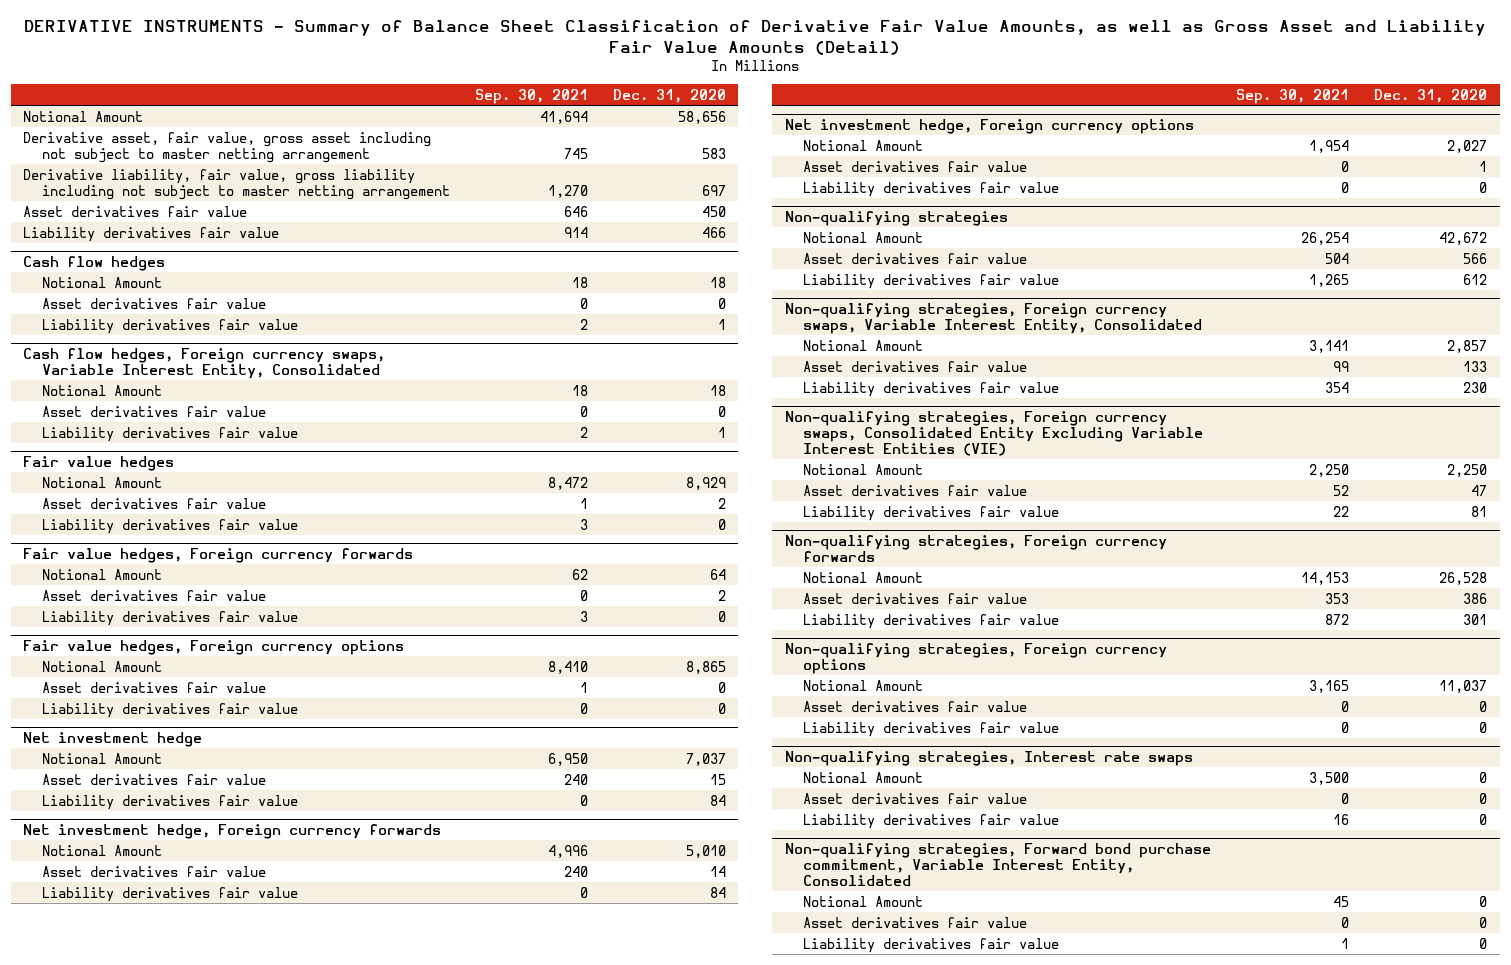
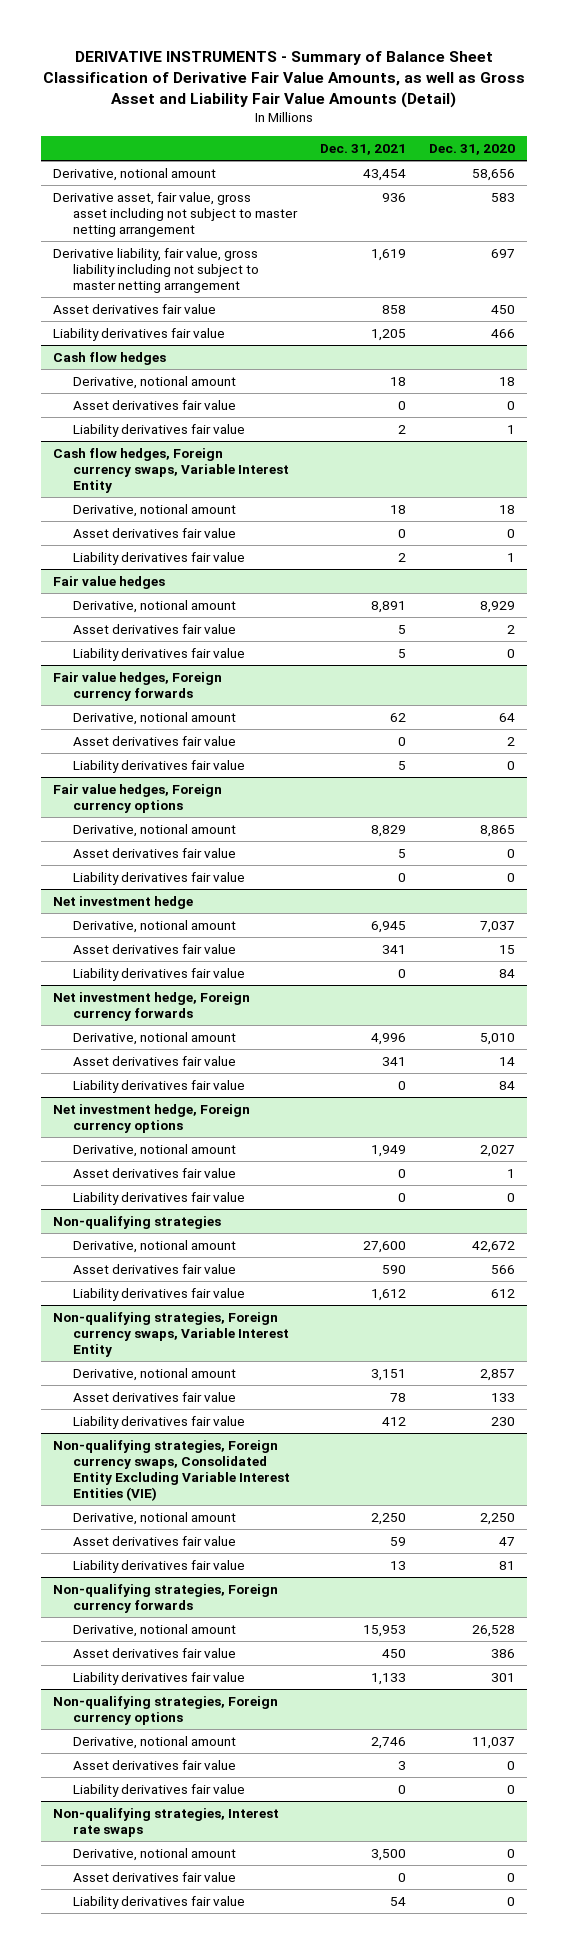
- | Sep. 30, 2021 | Dec. 31, 2020
+ | Dec. 31, 2021 | Dec. 31, 2020
- Notional Amount | 41,694 | 58,656
+ Derivative, notional amount | 43,454 | 58,656
@ Cash flow hedges
- Notional Amount | 18 | 18
+ Derivative, notional amount | 18 | 18
- Cash flow hedges, Foreign currency swaps, Variable Interest Entity, Consolidated
- Notional Amount | 18 | 18
+ Cash flow hedges, Foreign currency swaps, Variable Interest Entity
+ Derivative, notional amount | 18 | 18
@ Fair value hedges
- Notional Amount | 8,472 | 8,929
+ Derivative, notional amount | 8,891 | 8,929
@ Fair value hedges, Foreign currency forwards
- Notional Amount | 62 | 64
+ Derivative, notional amount | 62 | 64
@ Fair value hedges, Foreign currency options
- Notional Amount | 8,410 | 8,865
+ Derivative, notional amount | 8,829 | 8,865
@ Net investment hedge
- Notional Amount | 6,950 | 7,037
+ Derivative, notional amount | 6,945 | 7,037
@ Net investment hedge, Foreign currency forwards
- Notional Amount | 4,996 | 5,010
+ Derivative, notional amount | 4,996 | 5,010
@ Net investment hedge, Foreign currency options
- Notional Amount | 1,954 | 2,027
+ Derivative, notional amount | 1,949 | 2,027
@ Non-qualifying strategies
- Notional Amount | 26,254 | 42,672
+ Derivative, notional amount | 27,600 | 42,672
- Non-qualifying strategies, Foreign currency swaps, Variable Interest Entity, Consolidated
- Notional Amount | 3,141 | 2,857
+ Non-qualifying strategies, Foreign currency swaps, Variable Interest Entity
+ Derivative, notional amount | 3,151 | 2,857
@ Non-qualifying strategies, Foreign currency swaps, Consolidated Entity Excluding Variable Interest Entities (VIE)
- Notional Amount | 2,250 | 2,250
+ Derivative, notional amount | 2,250 | 2,250
@ Non-qualifying strategies, Foreign currency forwards
- Notional Amount | 14,153 | 26,528
+ Derivative, notional amount | 15,953 | 26,528
@ Non-qualifying strategies, Foreign currency options
- Notional Amount | 3,165 | 11,037
+ Derivative, notional amount | 2,746 | 11,037
@ Non-qualifying strategies, Interest rate swaps
- Notional Amount | 3,500 | 0
- Asset derivatives fair value | 0 | 0
- Liability derivatives fair value | 16 | 0
- Non-qualifying strategies, Forward bond purchase commitment, Variable Interest Entity, Consolidated
- Notional Amount | 45 | 0
@ Non-qualifying strategies, Interest rate swaps
+ Derivative, notional amount | 3,500 | 0

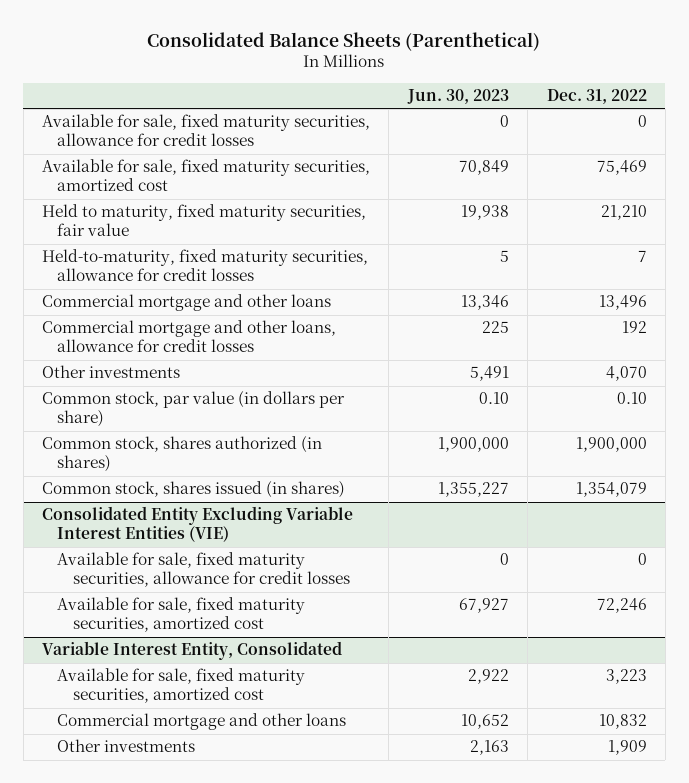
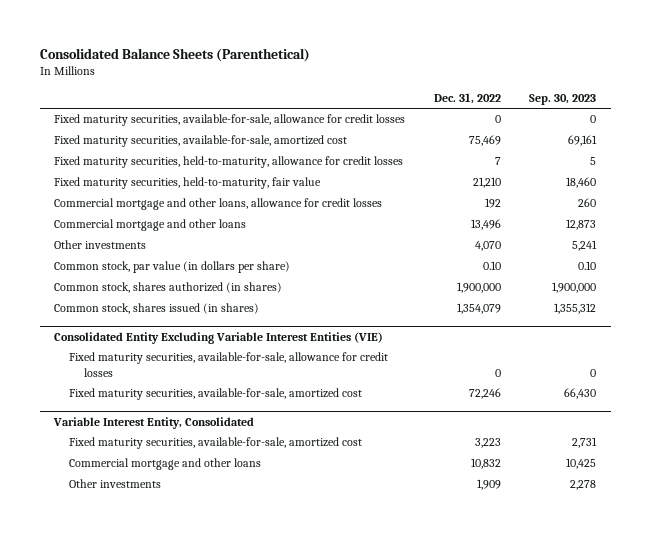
- | Jun. 30, 2023 | Dec. 31, 2022
+ | Dec. 31, 2022 | Sep. 30, 2023
- Available for sale, fixed maturity securities, allowance for credit losses | 0 | 0
- Available for sale, fixed maturity securities, amortized cost | 70,849 | 75,469
- Held to maturity, fixed maturity securities, fair value | 19,938 | 21,210
- Held-to-maturity, fixed maturity securities, allowance for credit losses | 5 | 7
+ Fixed maturity securities, available-for-sale, allowance for credit losses | 0 | 0
+ Fixed maturity securities, available-for-sale, amortized cost | 75,469 | 69,161
+ Fixed maturity securities, held-to-maturity, allowance for credit losses | 7 | 5
+ Fixed maturity securities, held-to-maturity, fair value | 21,210 | 18,460
moved down: Commercial mortgage and other loans | 13,496 | 12,873
@ Consolidated Entity Excluding Variable Interest Entities (VIE)
- Available for sale, fixed maturity securities, allowance for credit losses | 0 | 0
- Available for sale, fixed maturity securities, amortized cost | 67,927 | 72,246
+ Fixed maturity securities, available-for-sale, allowance for credit losses | 0 | 0
+ Fixed maturity securities, available-for-sale, amortized cost | 72,246 | 66,430
@ Variable Interest Entity, Consolidated
- Available for sale, fixed maturity securities, amortized cost | 2,922 | 3,223
+ Fixed maturity securities, available-for-sale, amortized cost | 3,223 | 2,731

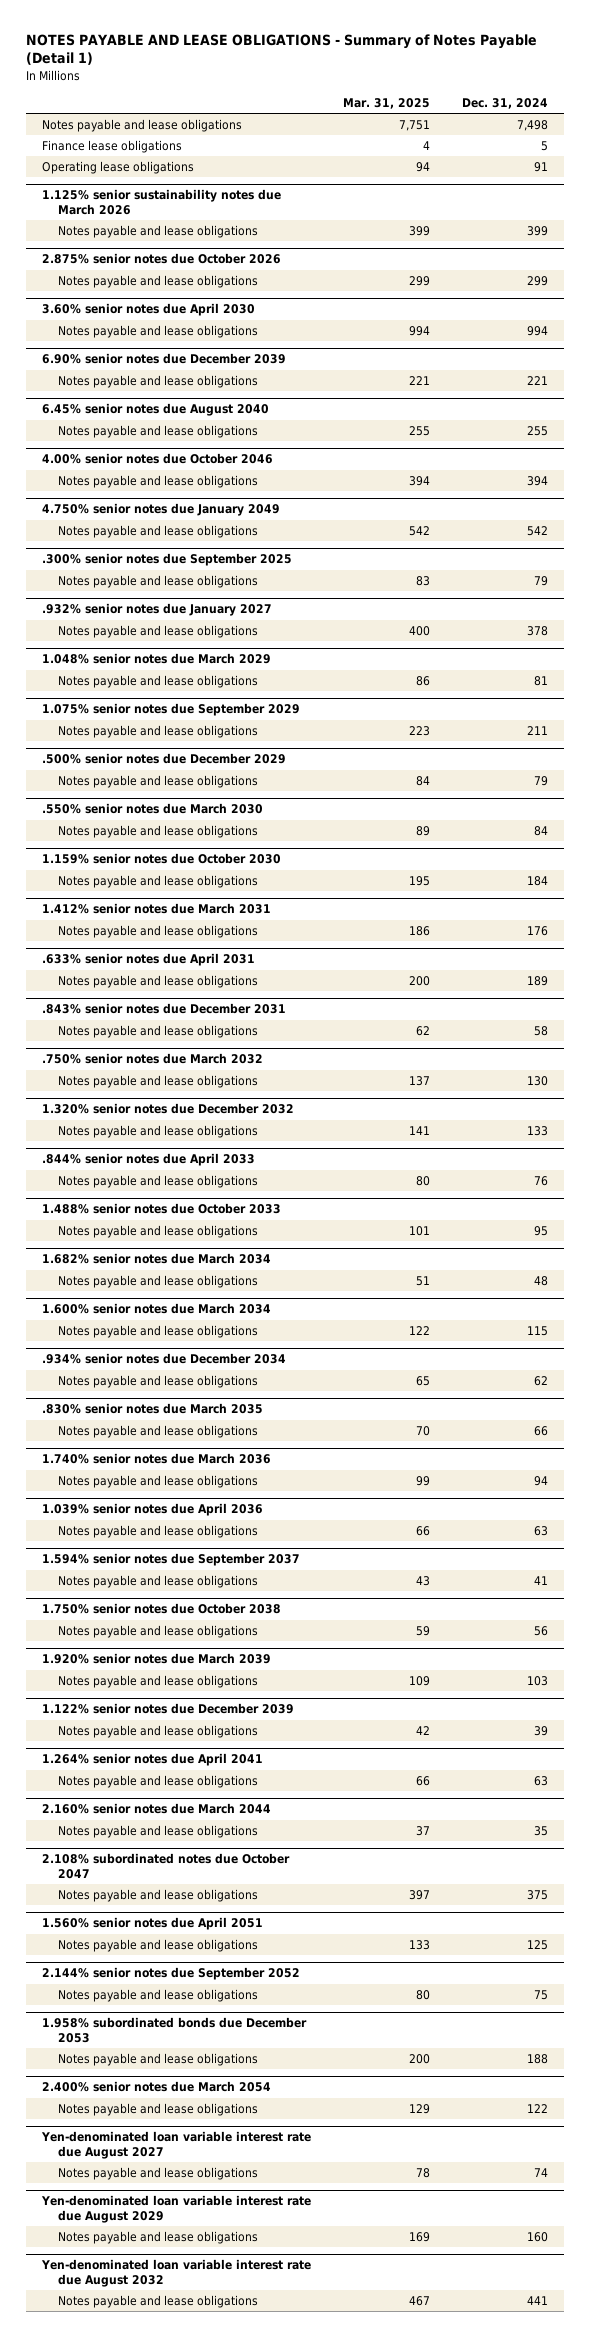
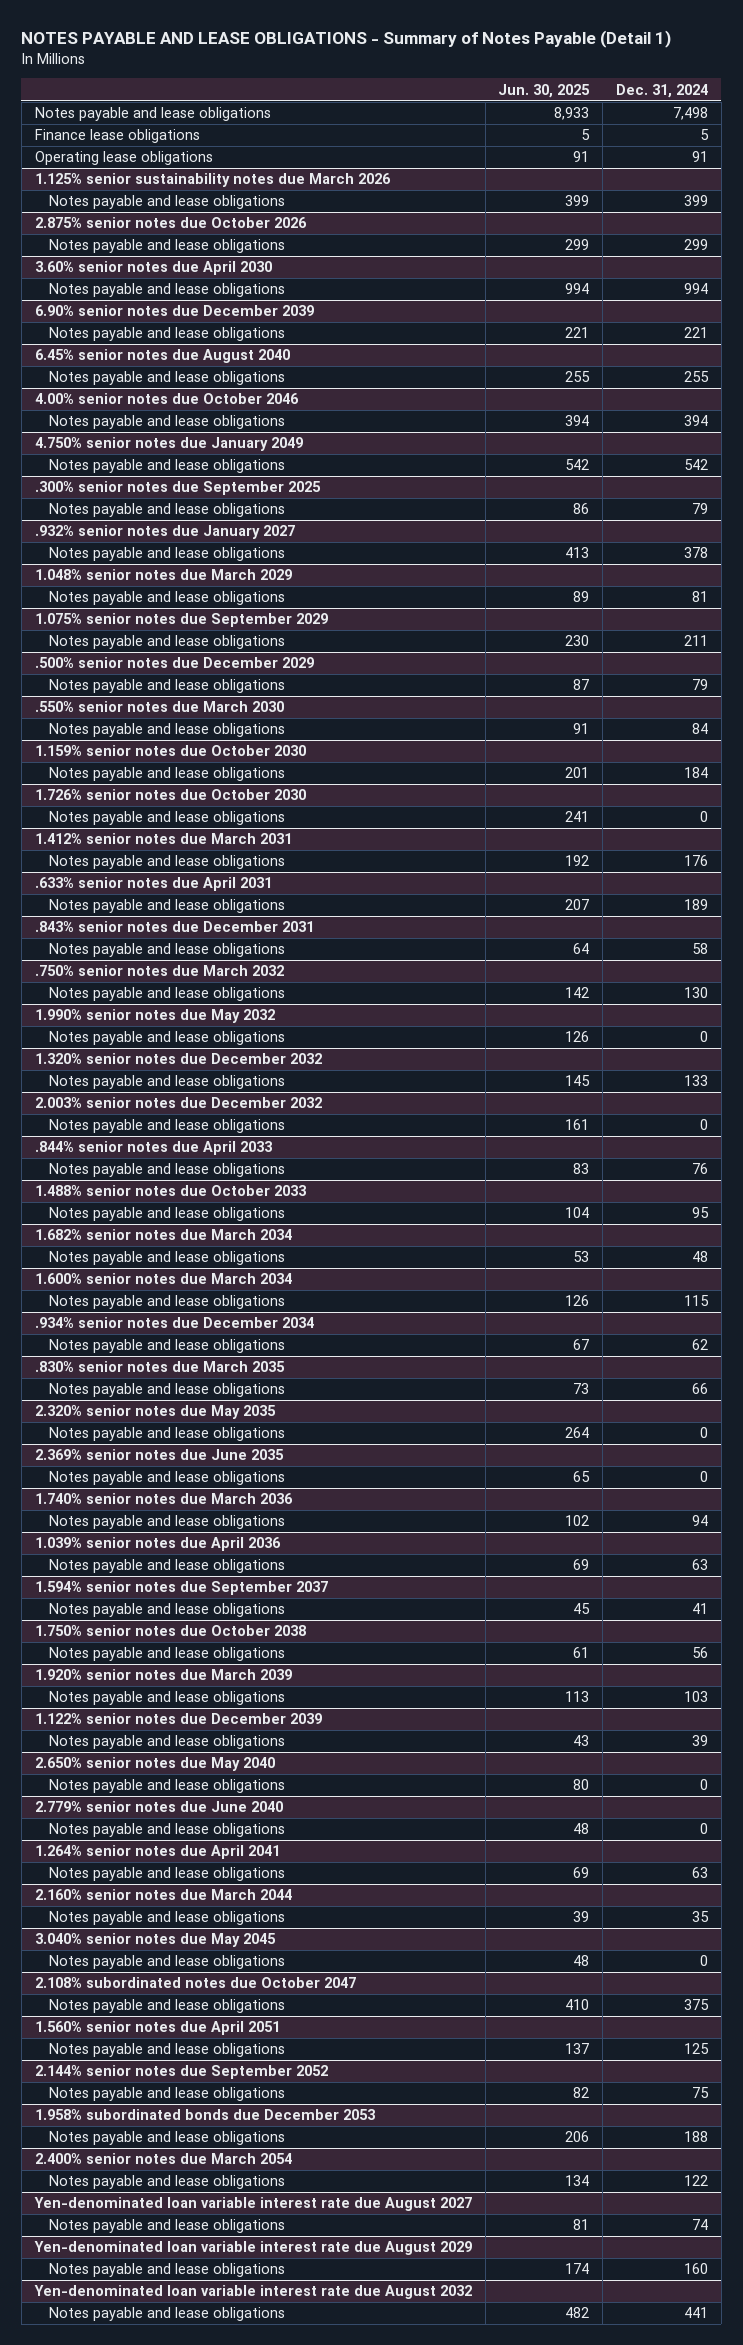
- | Mar. 31, 2025 | Dec. 31, 2024
+ | Jun. 30, 2025 | Dec. 31, 2024
+ 1.726% senior notes due October 2030
+ Notes payable and lease obligations | 241 | 0
+ 1.990% senior notes due May 2032
+ Notes payable and lease obligations | 126 | 0
+ 2.003% senior notes due December 2032
+ Notes payable and lease obligations | 161 | 0
+ 2.320% senior notes due May 2035
+ Notes payable and lease obligations | 264 | 0
+ 2.369% senior notes due June 2035
+ Notes payable and lease obligations | 65 | 0
+ 2.650% senior notes due May 2040
+ Notes payable and lease obligations | 80 | 0
+ 2.779% senior notes due June 2040
+ Notes payable and lease obligations | 48 | 0
+ 3.040% senior notes due May 2045
+ Notes payable and lease obligations | 48 | 0

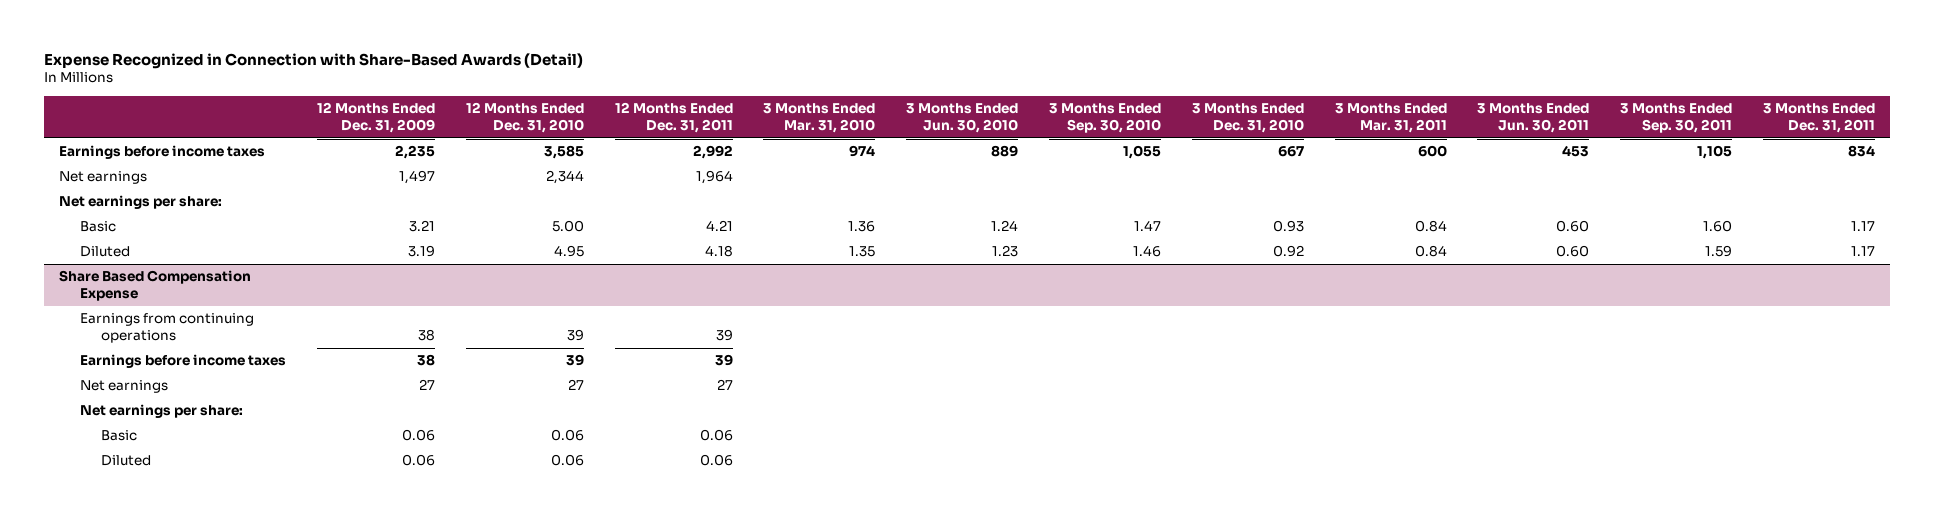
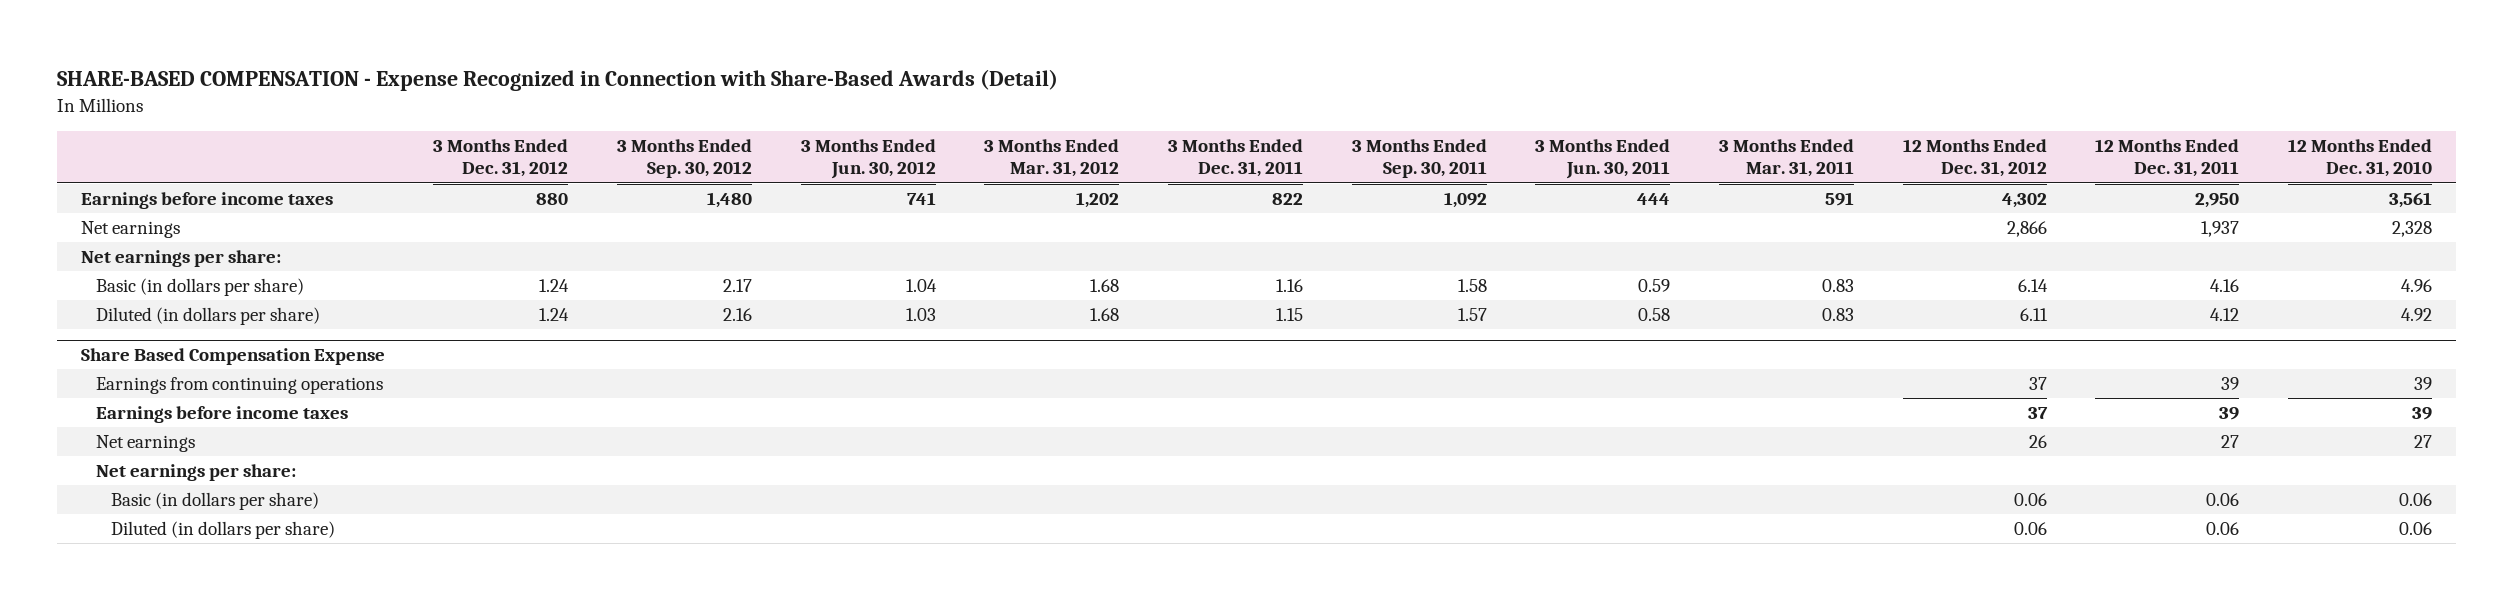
- Expense Recognized in Connection with Share-Based Awards (Detail)
+ SHARE-BASED COMPENSATION - Expense Recognized in Connection with Share-Based Awards (Detail)
- | 12 Months Ended Dec. 31, 2009 | 12 Months Ended Dec. 31, 2010 | 12 Months Ended Dec. 31, 2011 | 3 Months Ended Mar. 31, 2010 | 3 Months Ended Jun. 30, 2010 | 3 Months Ended Sep. 30, 2010 | 3 Months Ended Dec. 31, 2010 | 3 Months Ended Mar. 31, 2011 | 3 Months Ended Jun. 30, 2011 | 3 Months Ended Sep. 30, 2011 | 3 Months Ended Dec. 31, 2011
+ | 3 Months Ended Dec. 31, 2012 | 3 Months Ended Sep. 30, 2012 | 3 Months Ended Jun. 30, 2012 | 3 Months Ended Mar. 31, 2012 | 3 Months Ended Dec. 31, 2011 | 3 Months Ended Sep. 30, 2011 | 3 Months Ended Jun. 30, 2011 | 3 Months Ended Mar. 31, 2011 | 12 Months Ended Dec. 31, 2012 | 12 Months Ended Dec. 31, 2011 | 12 Months Ended Dec. 31, 2010
- Earnings before income taxes | 2,235 | 3,585 | 2,992 | 974 | 889 | 1,055 | 667 | 600 | 453 | 1,105 | 834
- Net earnings | 1,497 | 2,344 | 1,964 | | | | | | | |
+ Earnings before income taxes | 880 | 1,480 | 741 | 1,202 | 822 | 1,092 | 444 | 591 | 4,302 | 2,950 | 3,561
+ Net earnings | | | | | | | | | 2,866 | 1,937 | 2,328
- Basic | 3.21 | 5.00 | 4.21 | 1.36 | 1.24 | 1.47 | 0.93 | 0.84 | 0.60 | 1.60 | 1.17
- Diluted | 3.19 | 4.95 | 4.18 | 1.35 | 1.23 | 1.46 | 0.92 | 0.84 | 0.60 | 1.59 | 1.17
+ Basic (in dollars per share) | 1.24 | 2.17 | 1.04 | 1.68 | 1.16 | 1.58 | 0.59 | 0.83 | 6.14 | 4.16 | 4.96
+ Diluted (in dollars per share) | 1.24 | 2.16 | 1.03 | 1.68 | 1.15 | 1.57 | 0.58 | 0.83 | 6.11 | 4.12 | 4.92
@ Share Based Compensation Expense
- Basic | 0.06 | 0.06 | 0.06 | | | | | | | |
- Diluted | 0.06 | 0.06 | 0.06 | | | | | | | |
+ Basic (in dollars per share) | | | | | | | | | 0.06 | 0.06 | 0.06
+ Diluted (in dollars per share) | | | | | | | | | 0.06 | 0.06 | 0.06

